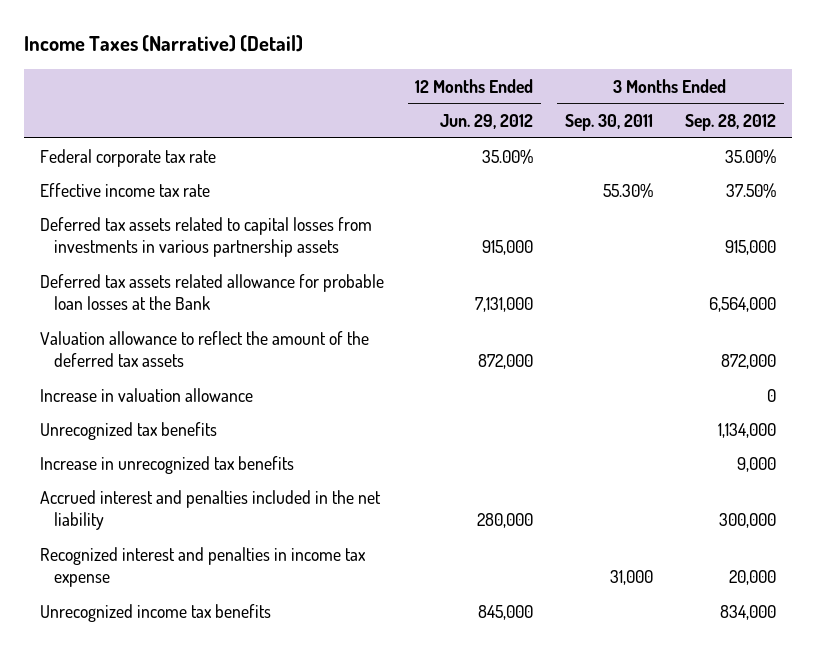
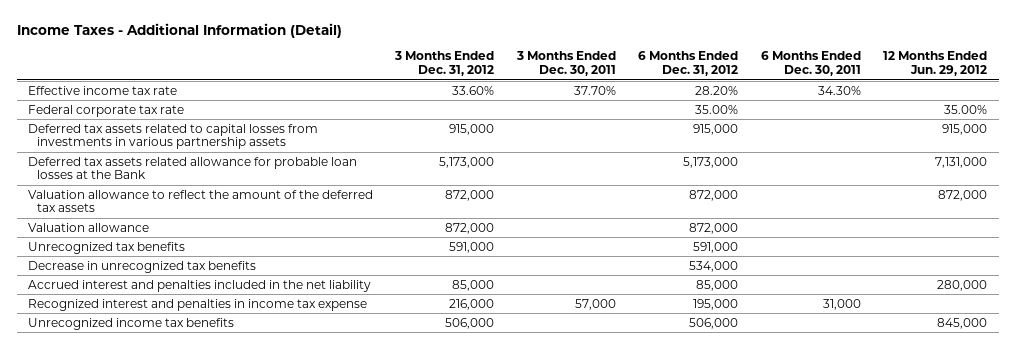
- Income Taxes (Narrative) (Detail)
+ Income Taxes - Additional Information (Detail)
- | 12 Months Ended Jun. 29, 2012 | 3 Months Ended Sep. 30, 2011 | 3 Months Ended Sep. 28, 2012
+ | 3 Months Ended Dec. 31, 2012 | 3 Months Ended Dec. 30, 2011 | 6 Months Ended Dec. 31, 2012 | 6 Months Ended Dec. 30, 2011 | 12 Months Ended Jun. 29, 2012
moved down: Federal corporate tax rate | | | 35.00% | | 35.00%
- Increase in valuation allowance | | | 0
+ Valuation allowance | 872,000 | | 872,000 | |
- Increase in unrecognized tax benefits | | | 9,000
+ Decrease in unrecognized tax benefits | | | 534,000 | |

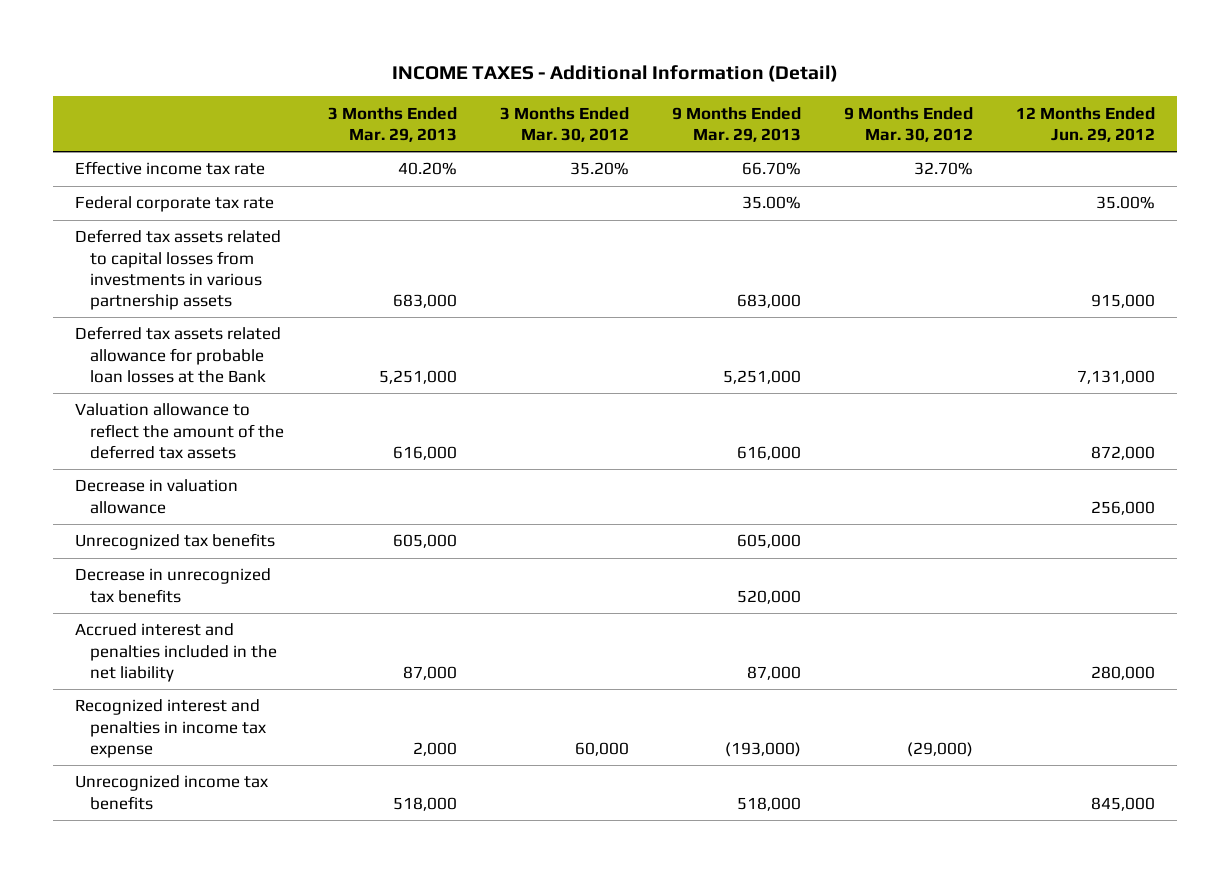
- Income Taxes - Additional Information (Detail)
+ INCOME TAXES - Additional Information (Detail)
- | 3 Months Ended Dec. 31, 2012 | 3 Months Ended Dec. 30, 2011 | 6 Months Ended Dec. 31, 2012 | 6 Months Ended Dec. 30, 2011 | 12 Months Ended Jun. 29, 2012
+ | 3 Months Ended Mar. 29, 2013 | 3 Months Ended Mar. 30, 2012 | 9 Months Ended Mar. 29, 2013 | 9 Months Ended Mar. 30, 2012 | 12 Months Ended Jun. 29, 2012
- Valuation allowance | 872,000 | | 872,000 | |
+ Decrease in valuation allowance | | | | | 256,000

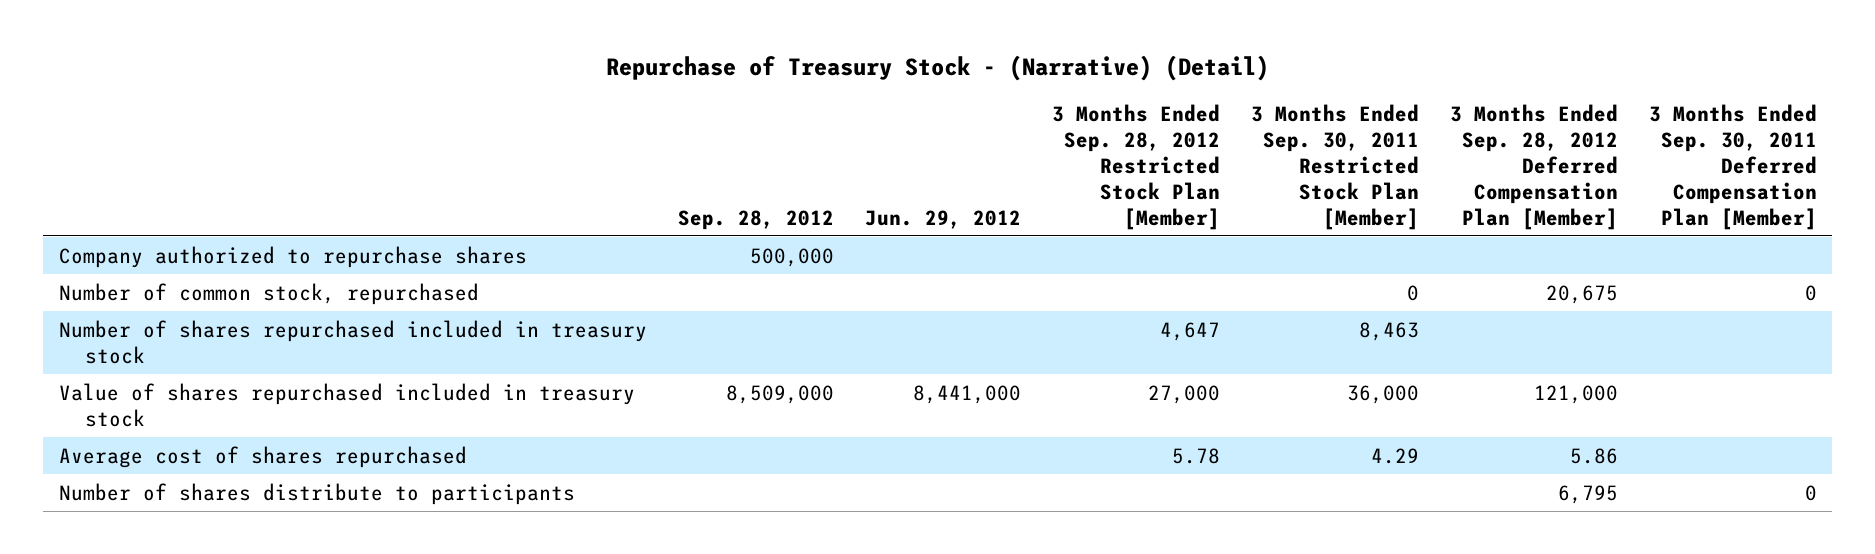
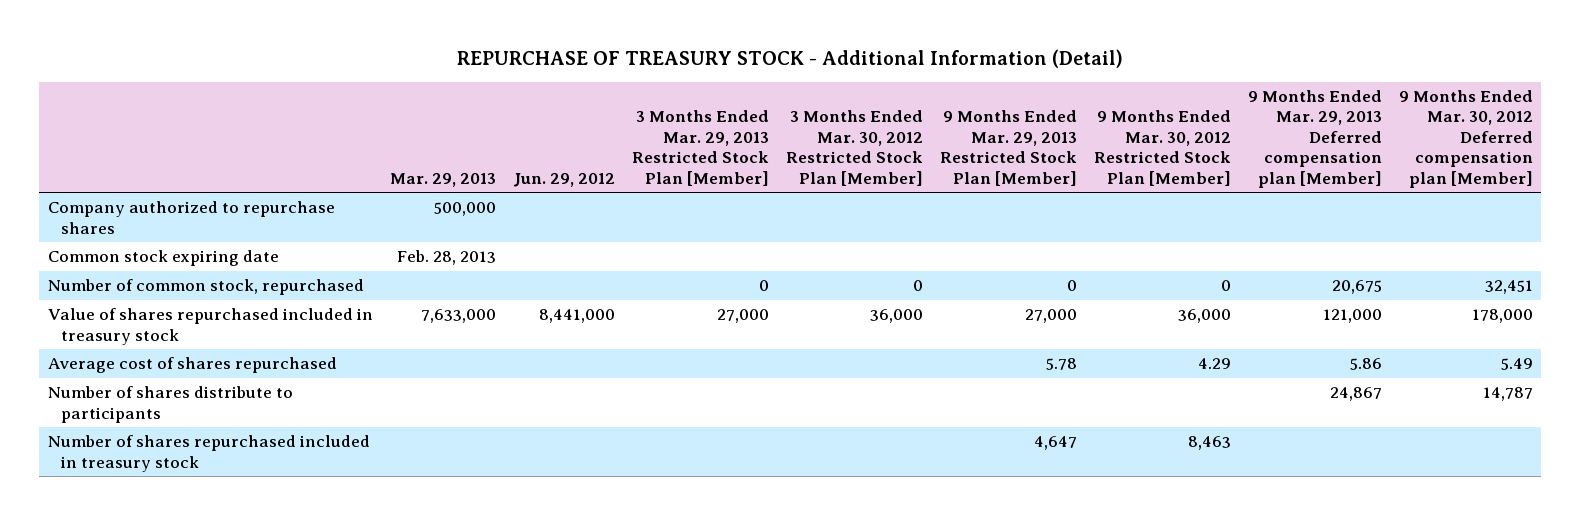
- Repurchase of Treasury Stock - (Narrative) (Detail)
+ REPURCHASE OF TREASURY STOCK - Additional Information (Detail)
- | Sep. 28, 2012 | Jun. 29, 2012 | 3 Months Ended Sep. 28, 2012 Restricted Stock Plan [Member] | 3 Months Ended Sep. 30, 2011 Restricted Stock Plan [Member] | 3 Months Ended Sep. 28, 2012 Deferred Compensation Plan [Member] | 3 Months Ended Sep. 30, 2011 Deferred Compensation Plan [Member]
+ | Mar. 29, 2013 | Jun. 29, 2012 | 3 Months Ended Mar. 29, 2013 Restricted Stock Plan [Member] | 3 Months Ended Mar. 30, 2012 Restricted Stock Plan [Member] | 9 Months Ended Mar. 29, 2013 Restricted Stock Plan [Member] | 9 Months Ended Mar. 30, 2012 Restricted Stock Plan [Member] | 9 Months Ended Mar. 29, 2013 Deferred compensation plan [Member] | 9 Months Ended Mar. 30, 2012 Deferred compensation plan [Member]
+ Common stock expiring date | Feb. 28, 2013 | | | | | | |
moved down: Number of shares repurchased included in treasury stock | | | | | 4,647 | 8,463 | |

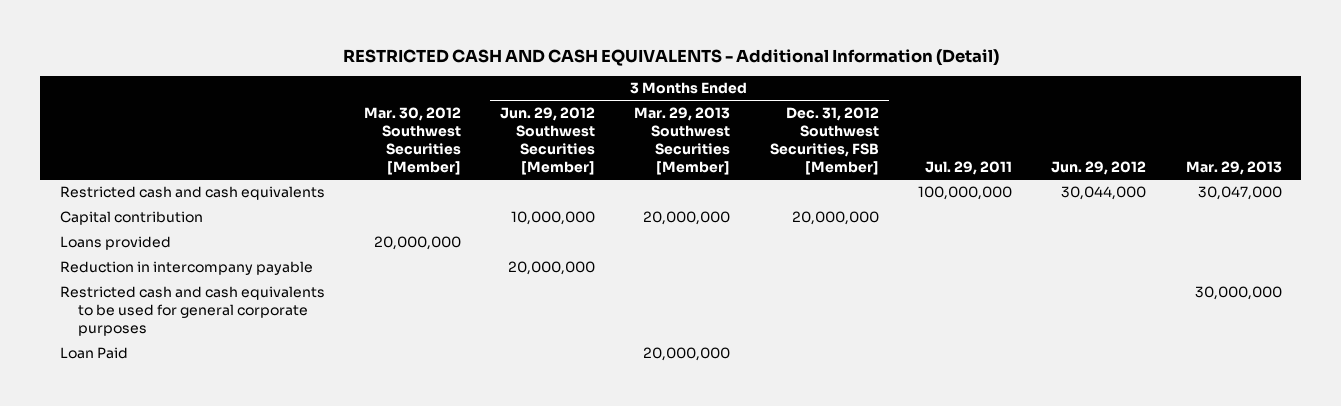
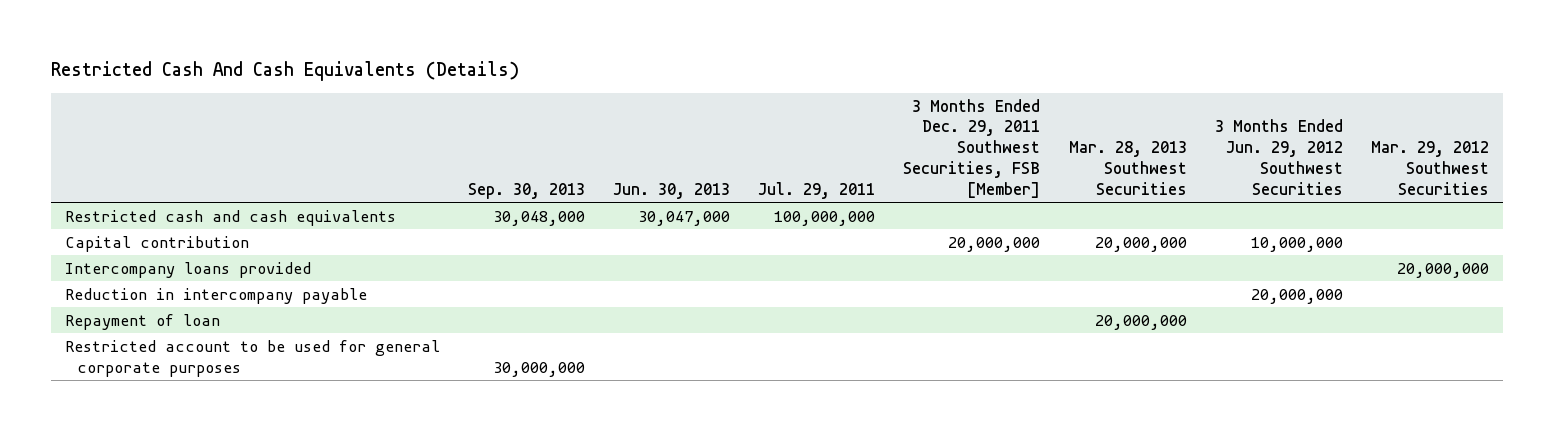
- RESTRICTED CASH AND CASH EQUIVALENTS - Additional Information (Detail)
+ Restricted Cash And Cash Equivalents (Details)
- | Mar. 30, 2012 Southwest Securities [Member] | 3 Months Ended Jun. 29, 2012 Southwest Securities [Member] | 3 Months Ended Mar. 29, 2013 Southwest Securities [Member] | 3 Months Ended Dec. 31, 2012 Southwest Securities, FSB [Member] | Jul. 29, 2011 | Jun. 29, 2012 | Mar. 29, 2013
+ | Sep. 30, 2013 | Jun. 30, 2013 | Jul. 29, 2011 | 3 Months Ended Dec. 29, 2011 Southwest Securities, FSB [Member] | Mar. 28, 2013 Southwest Securities | 3 Months Ended Jun. 29, 2012 Southwest Securities | Mar. 29, 2012 Southwest Securities
- Loans provided | 20,000,000 | | | | | |
+ Intercompany loans provided | | | | | | | 20,000,000
- Restricted cash and cash equivalents to be used for general corporate purposes | | | | | | | 30,000,000
- Loan Paid | | | 20,000,000 | | | |
+ Repayment of loan | | | | | 20,000,000 | |
+ Restricted account to be used for general corporate purposes | 30,000,000 | | | | | |

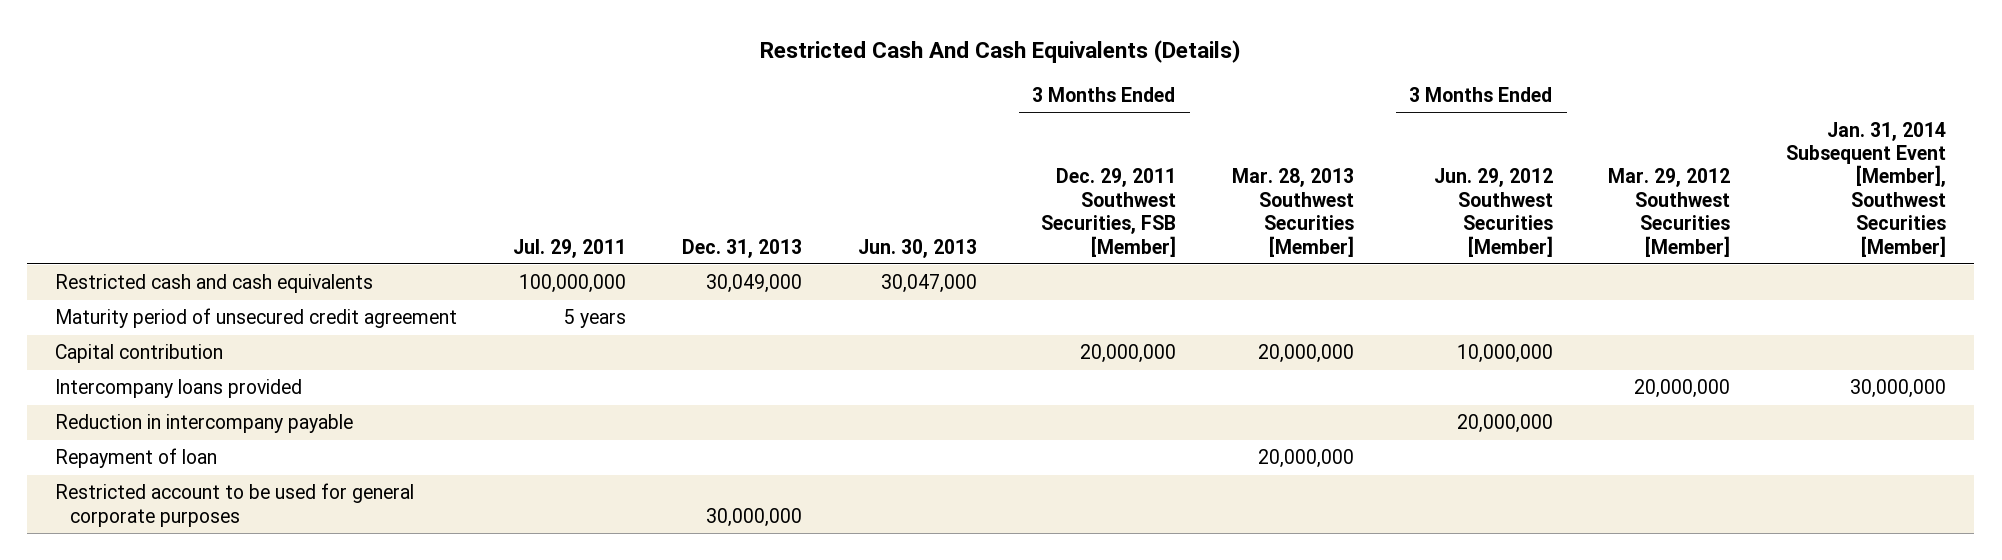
- | Sep. 30, 2013 | Jun. 30, 2013 | Jul. 29, 2011 | 3 Months Ended Dec. 29, 2011 Southwest Securities, FSB [Member] | Mar. 28, 2013 Southwest Securities | 3 Months Ended Jun. 29, 2012 Southwest Securities | Mar. 29, 2012 Southwest Securities
+ | Jul. 29, 2011 | Dec. 31, 2013 | Jun. 30, 2013 | 3 Months Ended Dec. 29, 2011 Southwest Securities, FSB [Member] | Mar. 28, 2013 Southwest Securities [Member] | 3 Months Ended Jun. 29, 2012 Southwest Securities [Member] | Mar. 29, 2012 Southwest Securities [Member] | Jan. 31, 2014 Subsequent Event [Member], Southwest Securities [Member]
+ Maturity period of unsecured credit agreement | 5 years | | | | | | |

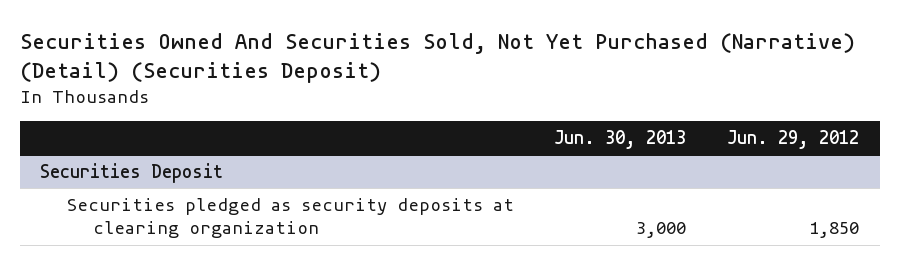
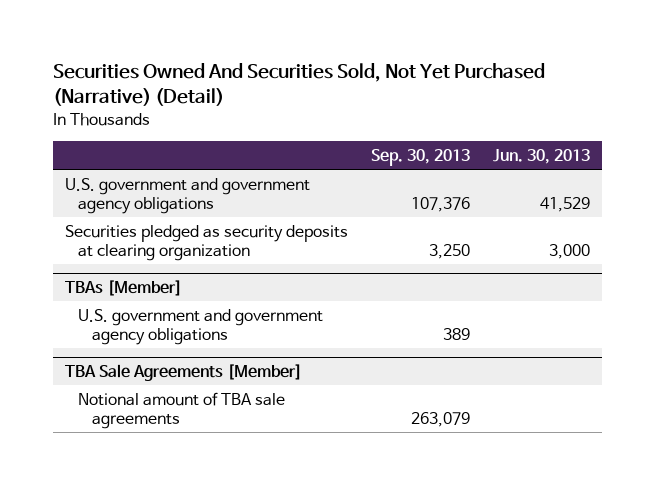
- Securities Owned And Securities Sold, Not Yet Purchased (Narrative) (Detail) (Securities Deposit)
+ Securities Owned And Securities Sold, Not Yet Purchased (Narrative) (Detail)
- | Jun. 30, 2013 | Jun. 29, 2012
+ | Sep. 30, 2013 | Jun. 30, 2013
- Securities Deposit
+ U.S. government and government agency obligations | 107,376 | 41,529
+ TBAs [Member]
+ U.S. government and government agency obligations | 389 |
+ TBA Sale Agreements [Member]
+ Notional amount of TBA sale agreements | 263,079 |

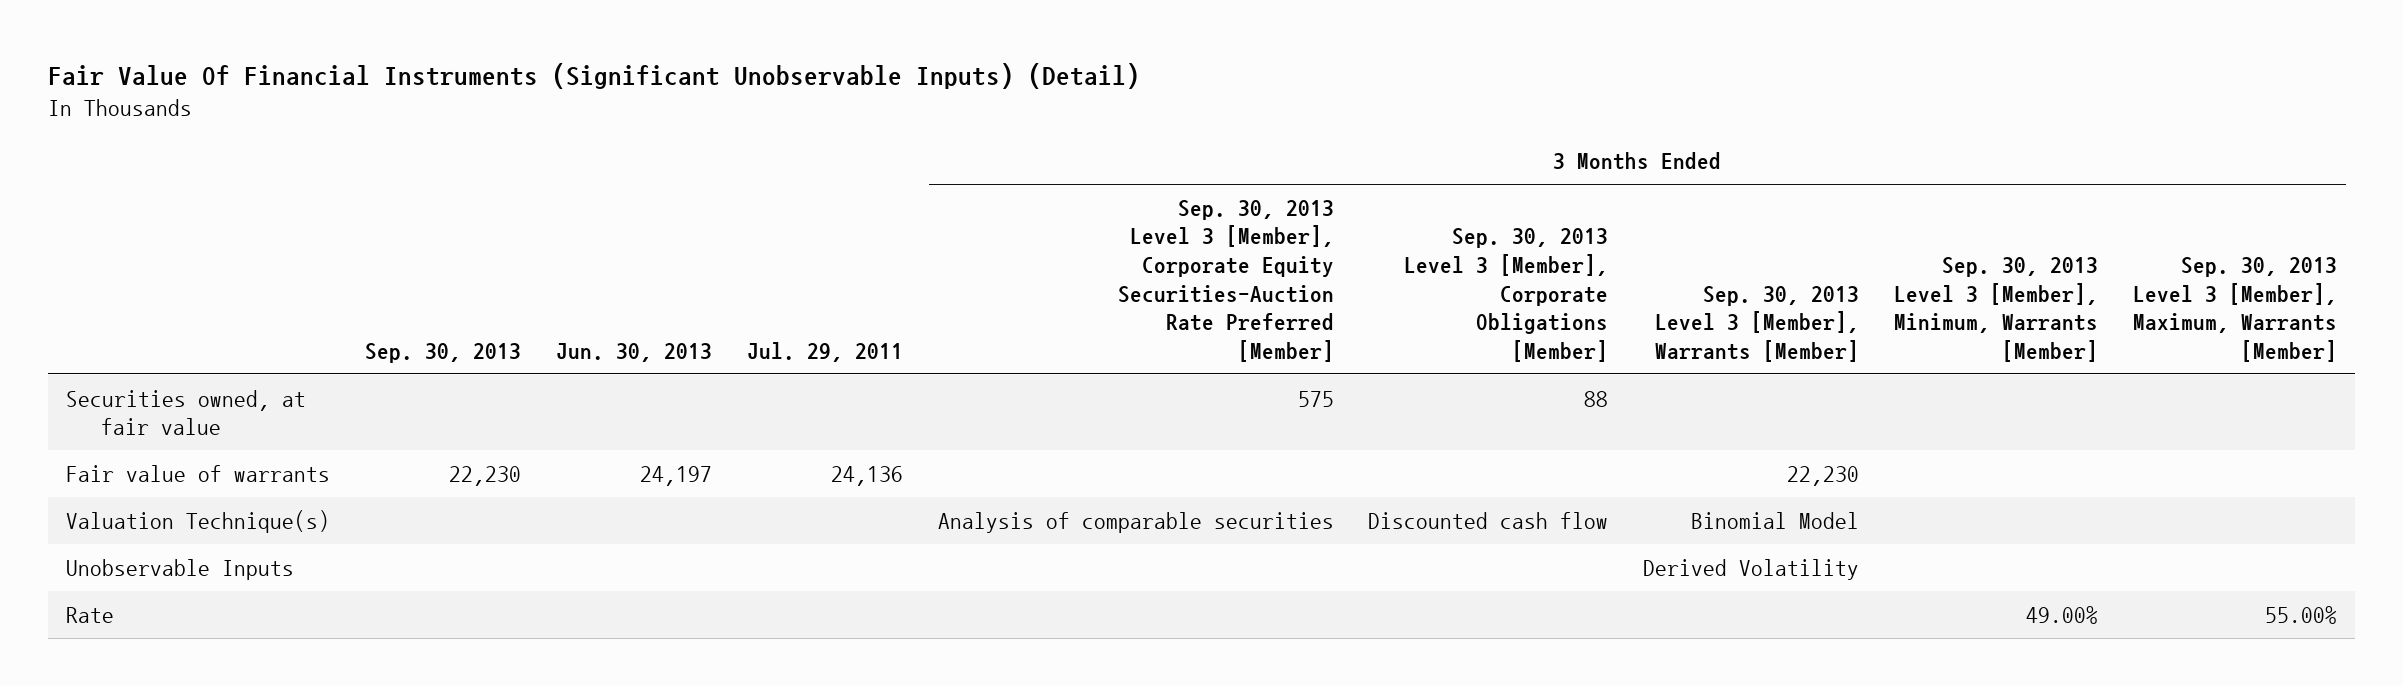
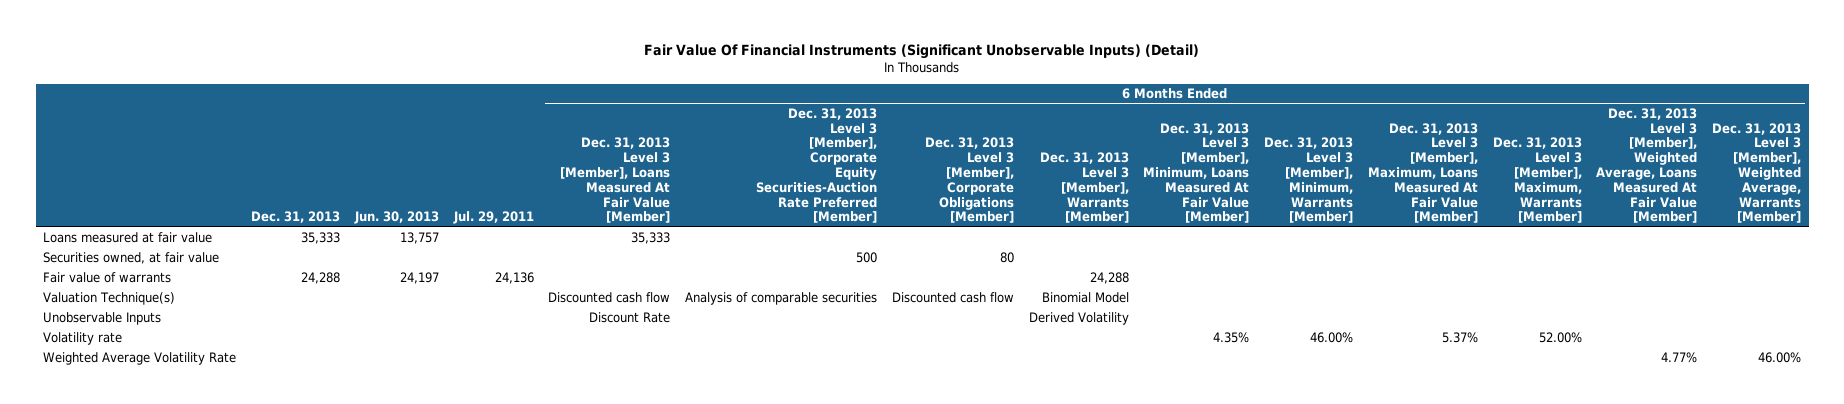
- | Sep. 30, 2013 | Jun. 30, 2013 | Jul. 29, 2011 | 3 Months Ended Sep. 30, 2013 Level 3 [Member], Corporate Equity Securities-Auction Rate Preferred [Member] | 3 Months Ended Sep. 30, 2013 Level 3 [Member], Corporate Obligations [Member] | 3 Months Ended Sep. 30, 2013 Level 3 [Member], Warrants [Member] | 3 Months Ended Sep. 30, 2013 Level 3 [Member], Minimum, Warrants [Member] | 3 Months Ended Sep. 30, 2013 Level 3 [Member], Maximum, Warrants [Member]
+ | Dec. 31, 2013 | Jun. 30, 2013 | Jul. 29, 2011 | 6 Months Ended Dec. 31, 2013 Level 3 [Member], Loans Measured At Fair Value [Member] | 6 Months Ended Dec. 31, 2013 Level 3 [Member], Corporate Equity Securities-Auction Rate Preferred [Member] | 6 Months Ended Dec. 31, 2013 Level 3 [Member], Corporate Obligations [Member] | 6 Months Ended Dec. 31, 2013 Level 3 [Member], Warrants [Member] | 6 Months Ended Dec. 31, 2013 Level 3 [Member], Minimum, Loans Measured At Fair Value [Member] | 6 Months Ended Dec. 31, 2013 Level 3 [Member], Minimum, Warrants [Member] | 6 Months Ended Dec. 31, 2013 Level 3 [Member], Maximum, Loans Measured At Fair Value [Member] | 6 Months Ended Dec. 31, 2013 Level 3 [Member], Maximum, Warrants [Member] | 6 Months Ended Dec. 31, 2013 Level 3 [Member], Weighted Average, Loans Measured At Fair Value [Member] | 6 Months Ended Dec. 31, 2013 Level 3 [Member], Weighted Average, Warrants [Member]
+ Loans measured at fair value | 35,333 | 13,757 | | 35,333 | | | | | | | | |
- Rate | | | | | | | 49.00% | 55.00%
+ Volatility rate | | | | | | | | 4.35% | 46.00% | 5.37% | 52.00% | |
+ Weighted Average Volatility Rate | | | | | | | | | | | | 4.77% | 46.00%

